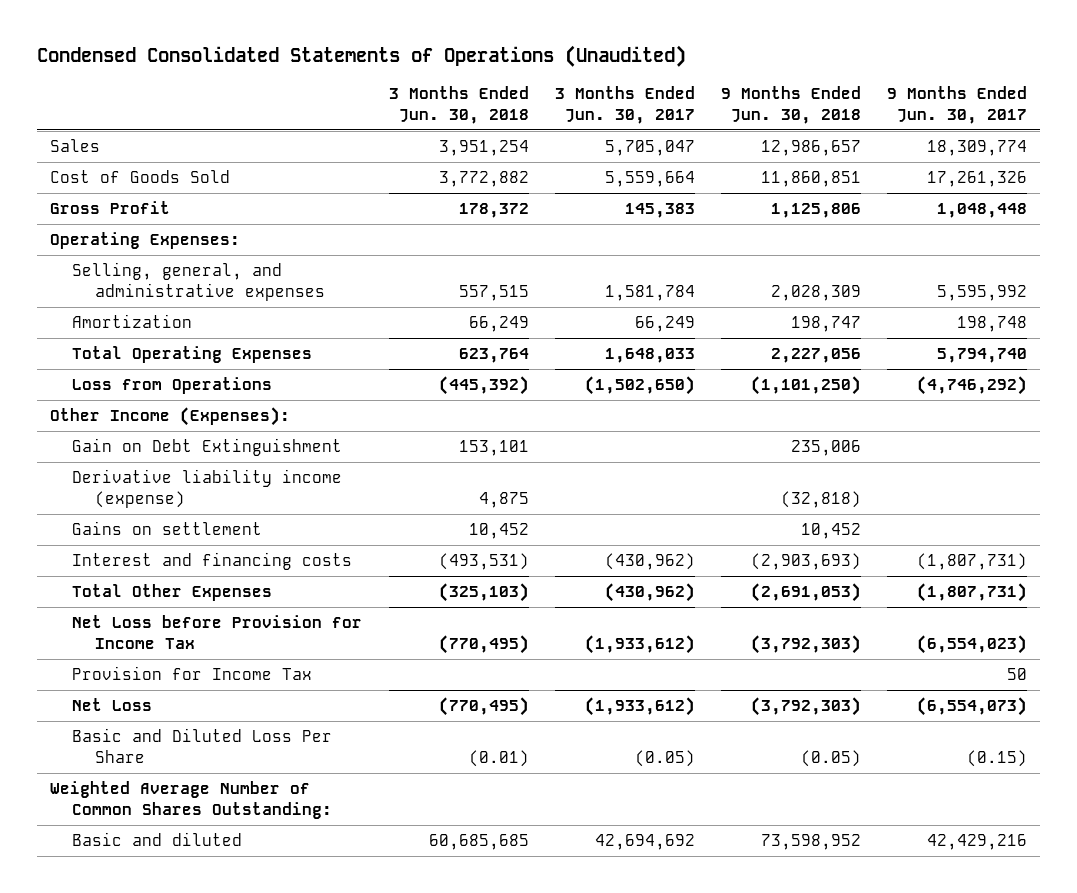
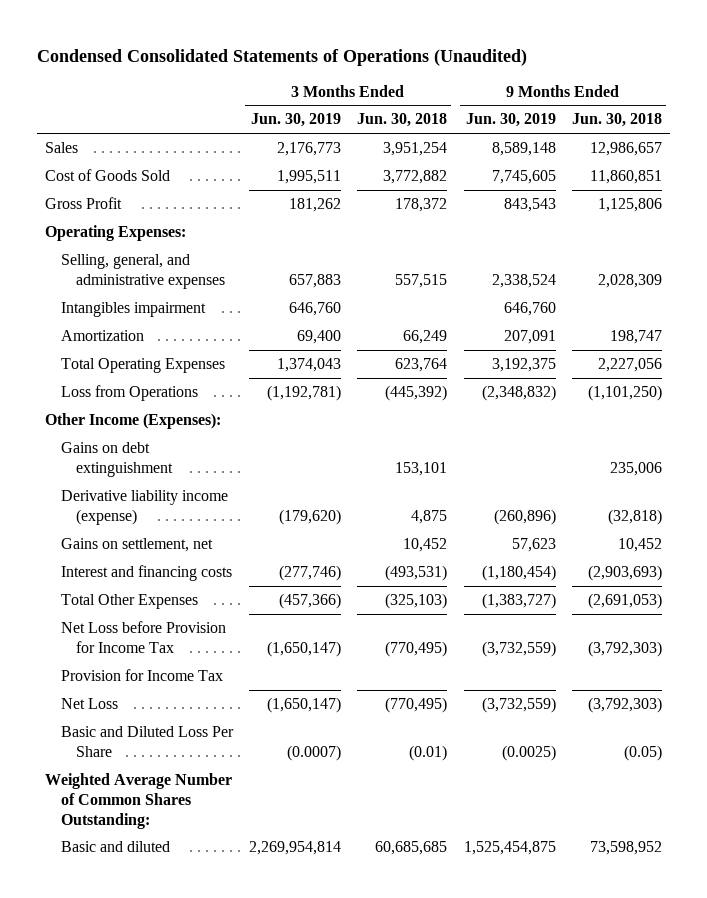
- | 3 Months Ended Jun. 30, 2018 | 3 Months Ended Jun. 30, 2017 | 9 Months Ended Jun. 30, 2018 | 9 Months Ended Jun. 30, 2017
+ | 3 Months Ended Jun. 30, 2019 | 3 Months Ended Jun. 30, 2018 | 9 Months Ended Jun. 30, 2019 | 9 Months Ended Jun. 30, 2018
+ Intangibles impairment | 646,760 | | 646,760 |
- Gain on Debt Extinguishment | 153,101 | | 235,006 |
+ Gains on debt extinguishment | | 153,101 | | 235,006
- Gains on settlement | 10,452 | | 10,452 |
+ Gains on settlement, net | | 10,452 | 57,623 | 10,452

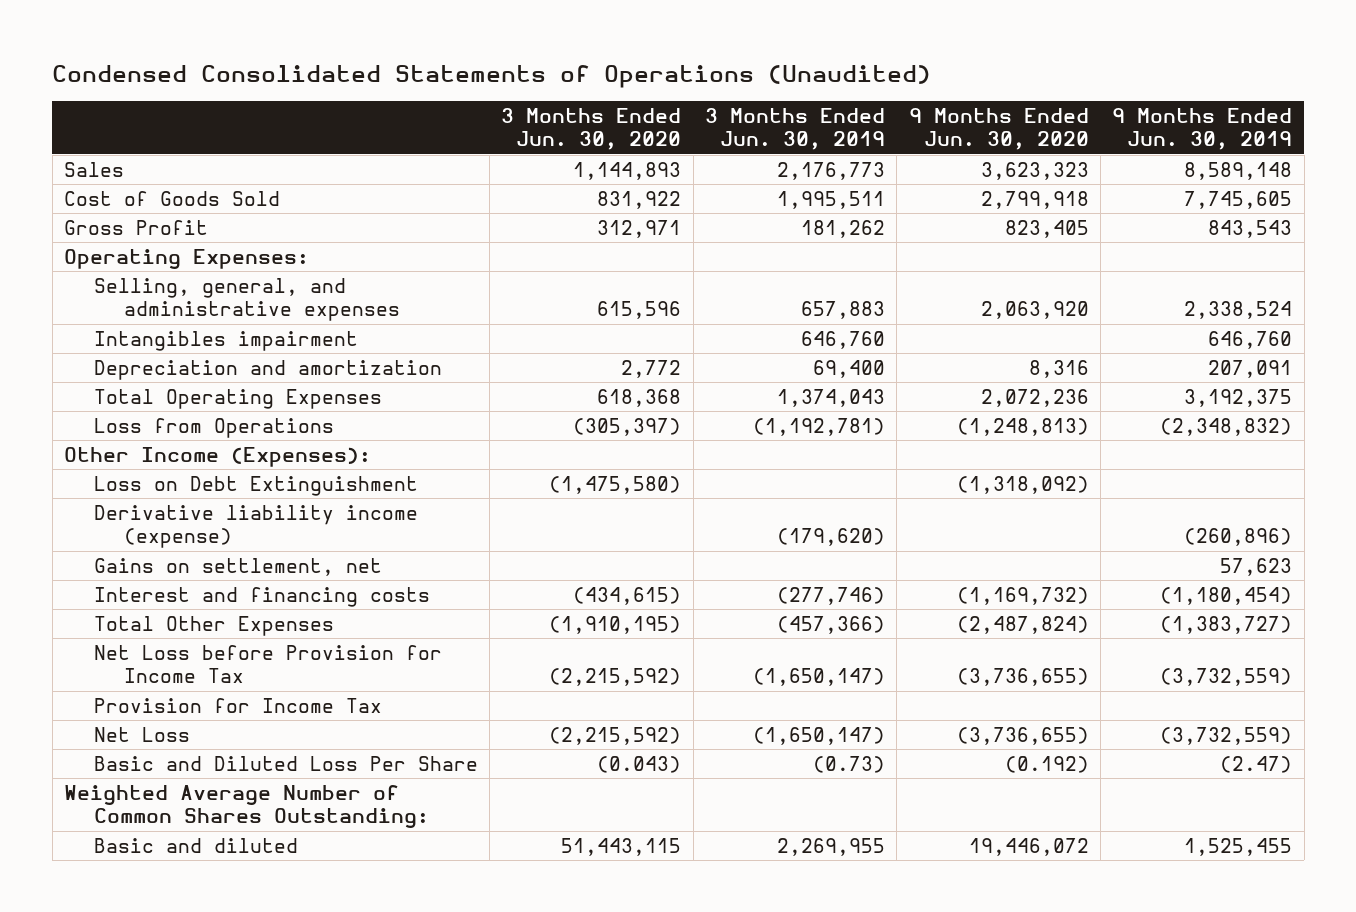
- | 3 Months Ended Jun. 30, 2019 | 3 Months Ended Jun. 30, 2018 | 9 Months Ended Jun. 30, 2019 | 9 Months Ended Jun. 30, 2018
+ | 3 Months Ended Jun. 30, 2020 | 3 Months Ended Jun. 30, 2019 | 9 Months Ended Jun. 30, 2020 | 9 Months Ended Jun. 30, 2019
- Amortization | 69,400 | 66,249 | 207,091 | 198,747
+ Depreciation and amortization | 2,772 | 69,400 | 8,316 | 207,091
- Gains on debt extinguishment | | 153,101 | | 235,006
+ Loss on Debt Extinguishment | (1,475,580) | | (1,318,092) |
- Basic and Diluted Loss Per Share | (0.0007) | (0.01) | (0.0025) | (0.05)
+ Basic and Diluted Loss Per Share | (0.043) | (0.73) | (0.192) | (2.47)
- Basic and diluted | 2,269,954,814 | 60,685,685 | 1,525,454,875 | 73,598,952
+ Basic and diluted | 51,443,115 | 2,269,955 | 19,446,072 | 1,525,455

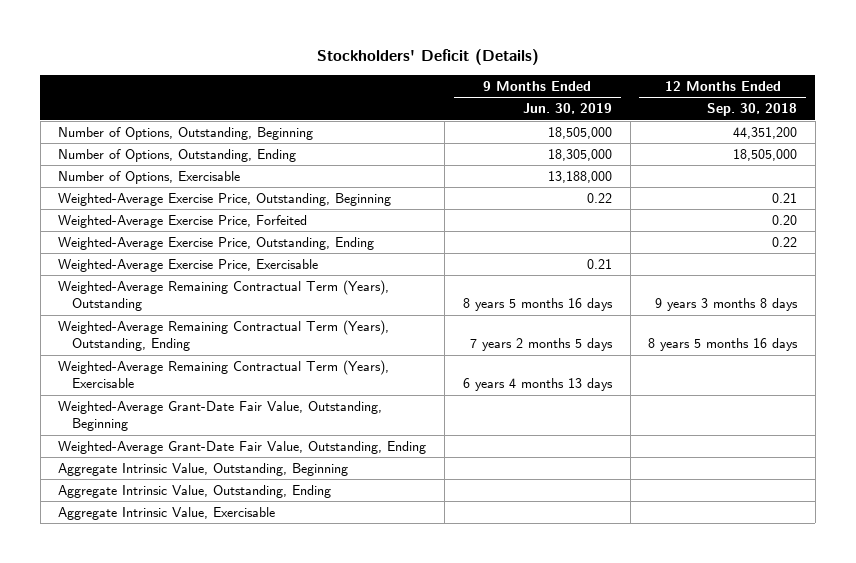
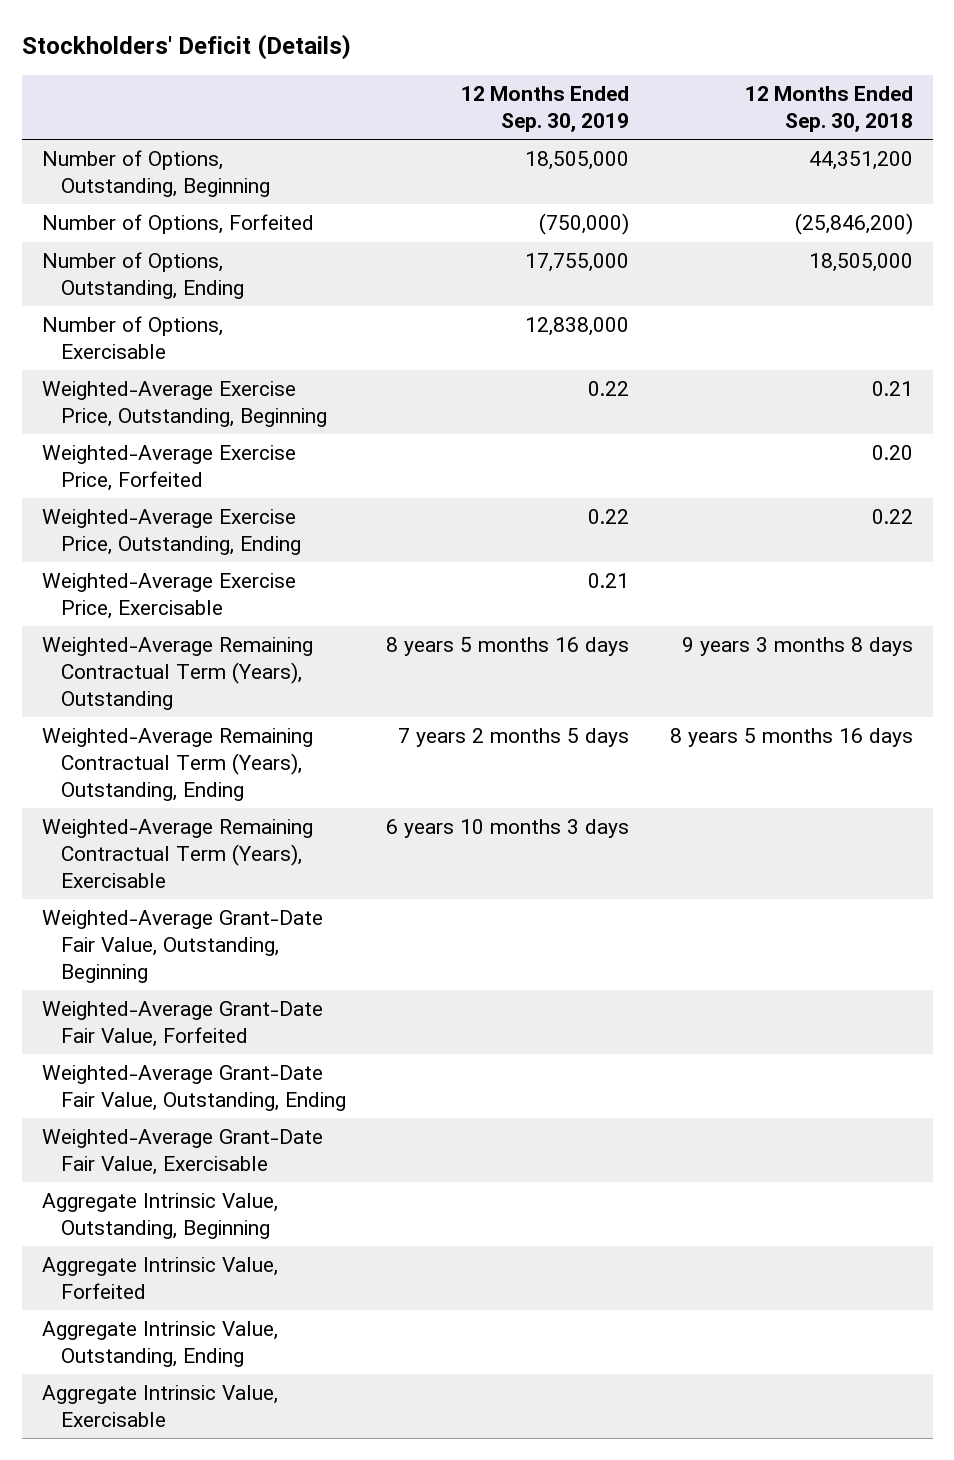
- | 9 Months Ended Jun. 30, 2019 | 12 Months Ended Sep. 30, 2018
+ | 12 Months Ended Sep. 30, 2019 | 12 Months Ended Sep. 30, 2018
+ Number of Options, Forfeited | (750,000) | (25,846,200)
+ Weighted-Average Grant-Date Fair Value, Forfeited
+ Weighted-Average Grant-Date Fair Value, Exercisable
+ Aggregate Intrinsic Value, Forfeited

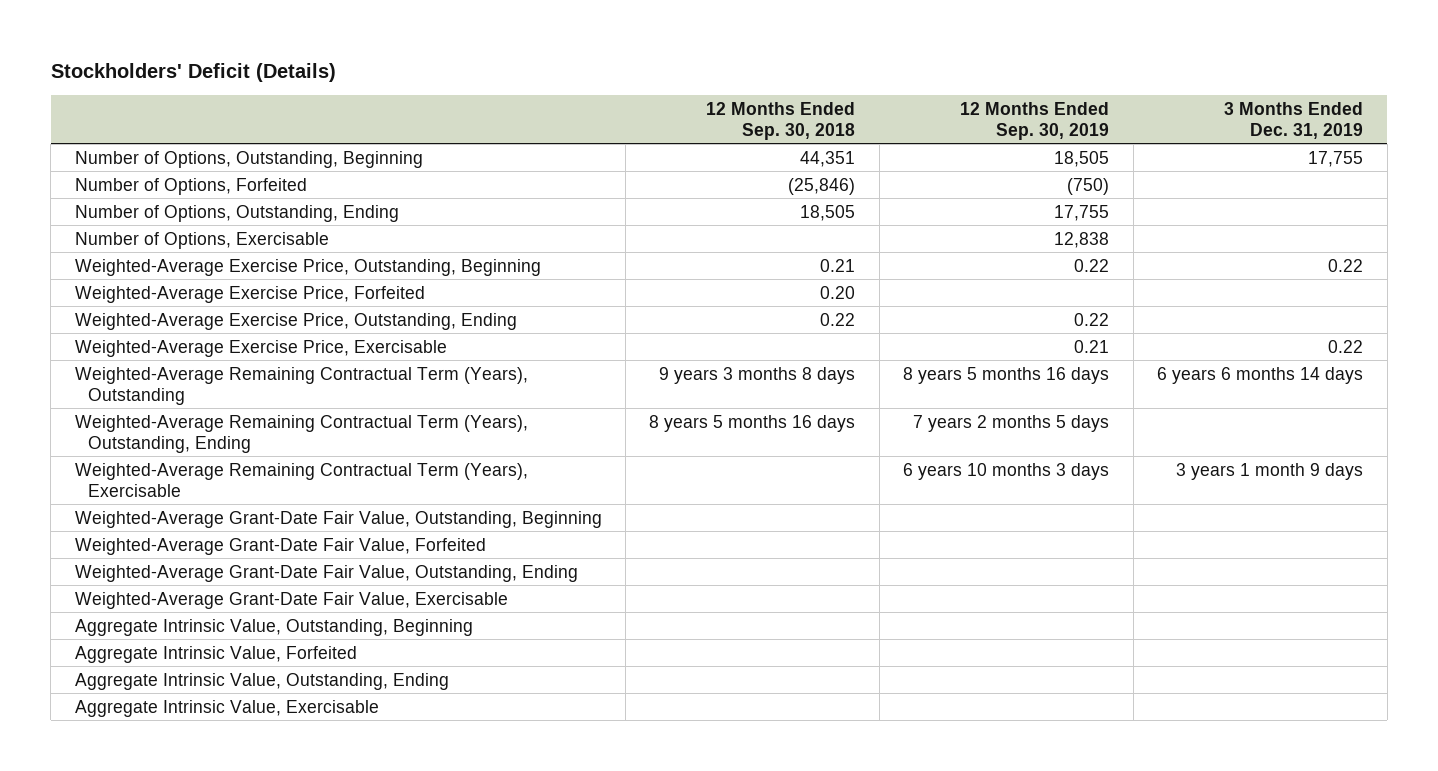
- | 12 Months Ended Sep. 30, 2019 | 12 Months Ended Sep. 30, 2018
+ | 12 Months Ended Sep. 30, 2018 | 12 Months Ended Sep. 30, 2019 | 3 Months Ended Dec. 31, 2019
- Number of Options, Outstanding, Beginning | 18,505,000 | 44,351,200
- Number of Options, Forfeited | (750,000) | (25,846,200)
- Number of Options, Outstanding, Ending | 17,755,000 | 18,505,000
- Number of Options, Exercisable | 12,838,000 |
+ Number of Options, Outstanding, Beginning | 44,351 | 18,505 | 17,755
+ Number of Options, Forfeited | (25,846) | (750) |
+ Number of Options, Outstanding, Ending | 18,505 | 17,755 |
+ Number of Options, Exercisable | | 12,838 |

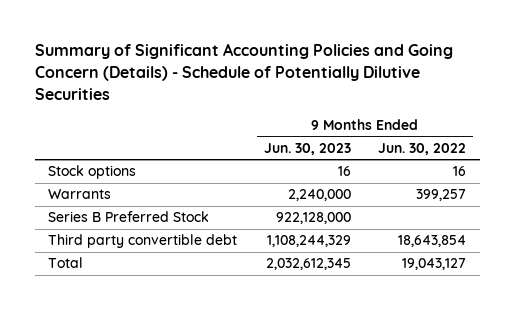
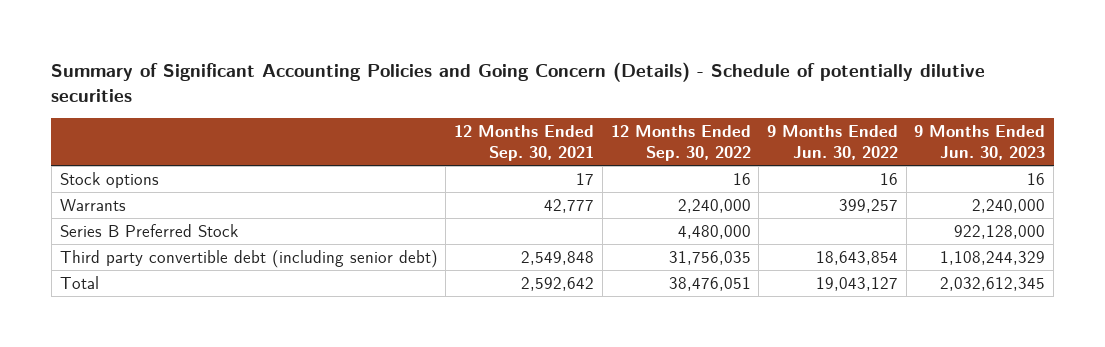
- Summary of Significant Accounting Policies and Going Concern (Details) - Schedule of Potentially Dilutive Securities
+ Summary of Significant Accounting Policies and Going Concern (Details) - Schedule of potentially dilutive securities
- | 9 Months Ended Jun. 30, 2023 | 9 Months Ended Jun. 30, 2022
+ | 12 Months Ended Sep. 30, 2021 | 12 Months Ended Sep. 30, 2022 | 9 Months Ended Jun. 30, 2022 | 9 Months Ended Jun. 30, 2023
- Third party convertible debt | 1,108,244,329 | 18,643,854
+ Third party convertible debt (including senior debt) | 2,549,848 | 31,756,035 | 18,643,854 | 1,108,244,329

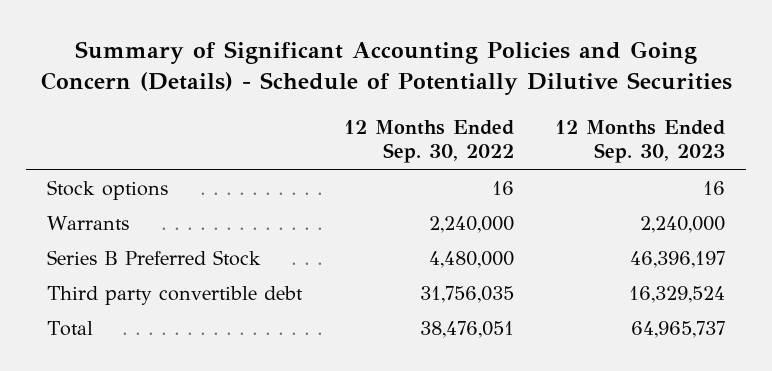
- Summary of Significant Accounting Policies and Going Concern (Details) - Schedule of potentially dilutive securities
+ Summary of Significant Accounting Policies and Going Concern (Details) - Schedule of Potentially Dilutive Securities
- | 12 Months Ended Sep. 30, 2021 | 12 Months Ended Sep. 30, 2022 | 9 Months Ended Jun. 30, 2022 | 9 Months Ended Jun. 30, 2023
+ | 12 Months Ended Sep. 30, 2022 | 12 Months Ended Sep. 30, 2023
- Third party convertible debt (including senior debt) | 2,549,848 | 31,756,035 | 18,643,854 | 1,108,244,329
+ Third party convertible debt | 31,756,035 | 16,329,524

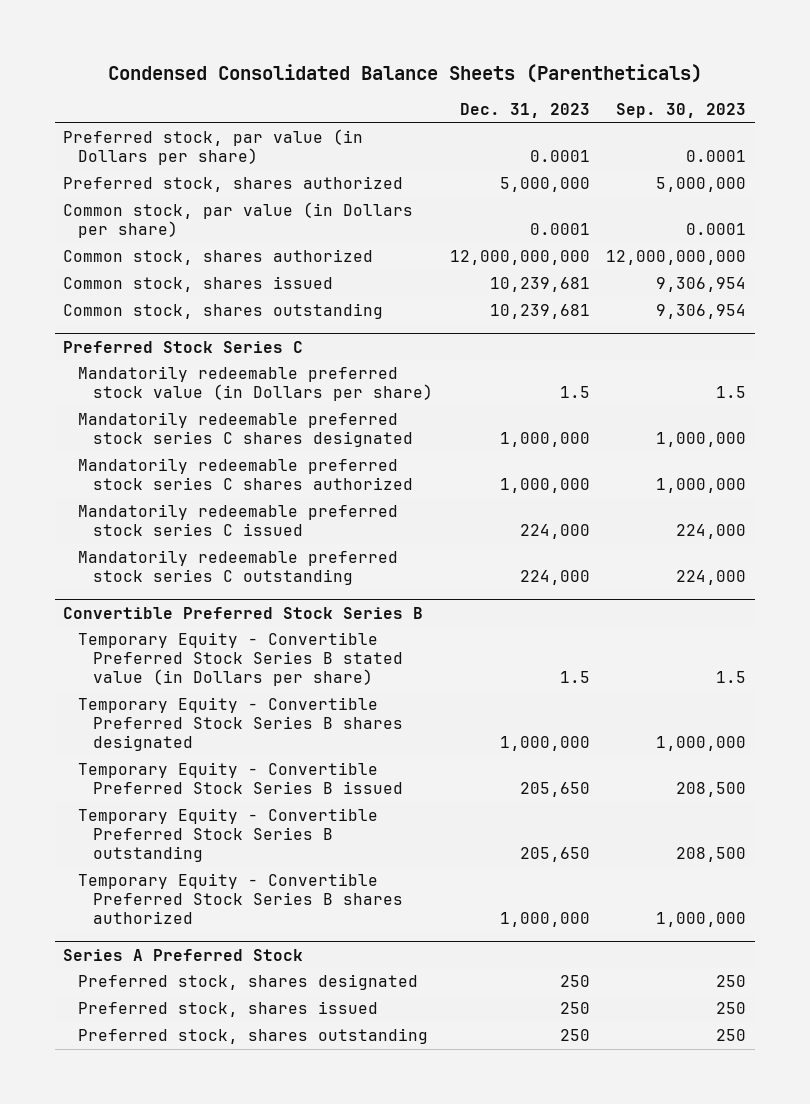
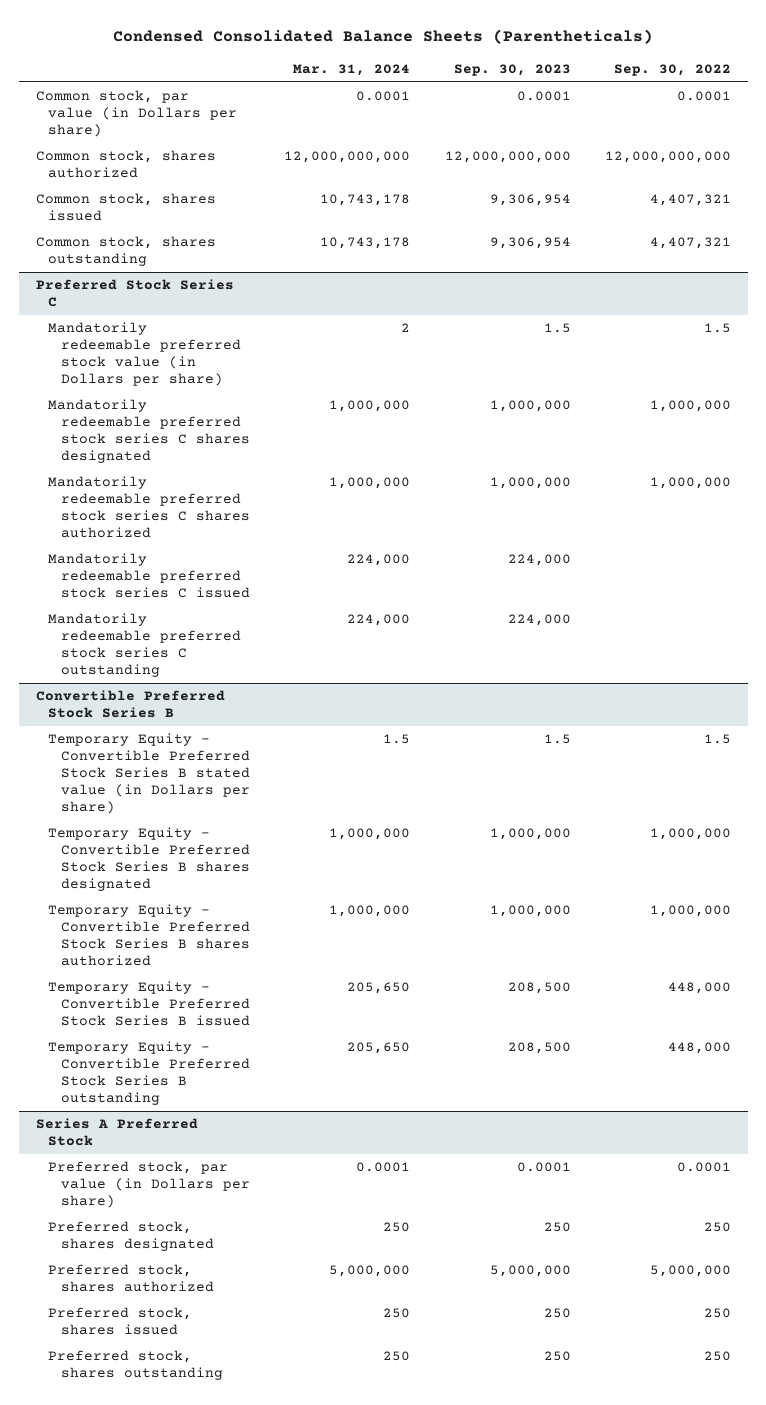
- | Dec. 31, 2023 | Sep. 30, 2023
+ | Mar. 31, 2024 | Sep. 30, 2023 | Sep. 30, 2022
- Preferred stock, par value (in Dollars per share) | 0.0001 | 0.0001
- Preferred stock, shares authorized | 5,000,000 | 5,000,000
@ Convertible Preferred Stock Series B
moved up: Temporary Equity - Convertible Preferred Stock Series B shares authorized | 1,000,000 | 1,000,000 | 1,000,000
@ Series A Preferred Stock
+ Preferred stock, par value (in Dollars per share) | 0.0001 | 0.0001 | 0.0001
+ Preferred stock, shares authorized | 5,000,000 | 5,000,000 | 5,000,000

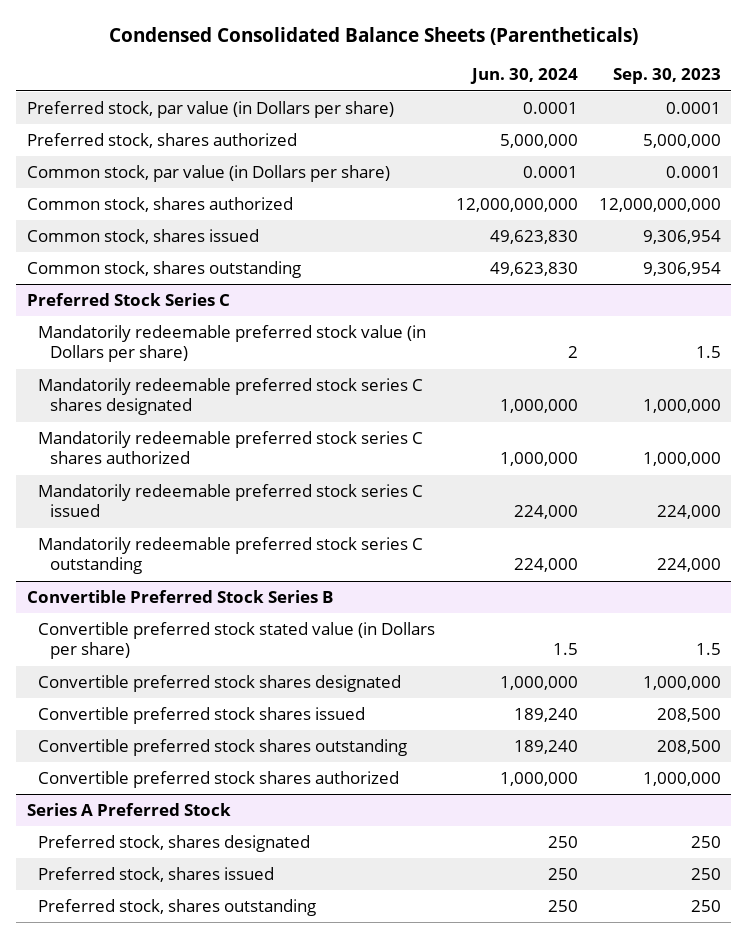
- | Mar. 31, 2024 | Sep. 30, 2023 | Sep. 30, 2022
+ | Jun. 30, 2024 | Sep. 30, 2023
+ Preferred stock, par value (in Dollars per share) | 0.0001 | 0.0001
+ Preferred stock, shares authorized | 5,000,000 | 5,000,000
@ Convertible Preferred Stock Series B
- Temporary Equity - Convertible Preferred Stock Series B stated value (in Dollars per share) | 1.5 | 1.5 | 1.5
- Temporary Equity - Convertible Preferred Stock Series B shares designated | 1,000,000 | 1,000,000 | 1,000,000
- Temporary Equity - Convertible Preferred Stock Series B shares authorized | 1,000,000 | 1,000,000 | 1,000,000
- Temporary Equity - Convertible Preferred Stock Series B issued | 205,650 | 208,500 | 448,000
- Temporary Equity - Convertible Preferred Stock Series B outstanding | 205,650 | 208,500 | 448,000
+ Convertible preferred stock stated value (in Dollars per share) | 1.5 | 1.5
+ Convertible preferred stock shares designated | 1,000,000 | 1,000,000
+ Convertible preferred stock shares issued | 189,240 | 208,500
+ Convertible preferred stock shares outstanding | 189,240 | 208,500
+ Convertible preferred stock shares authorized | 1,000,000 | 1,000,000
@ Series A Preferred Stock
- Preferred stock, par value (in Dollars per share) | 0.0001 | 0.0001 | 0.0001
- Preferred stock, shares authorized | 5,000,000 | 5,000,000 | 5,000,000

